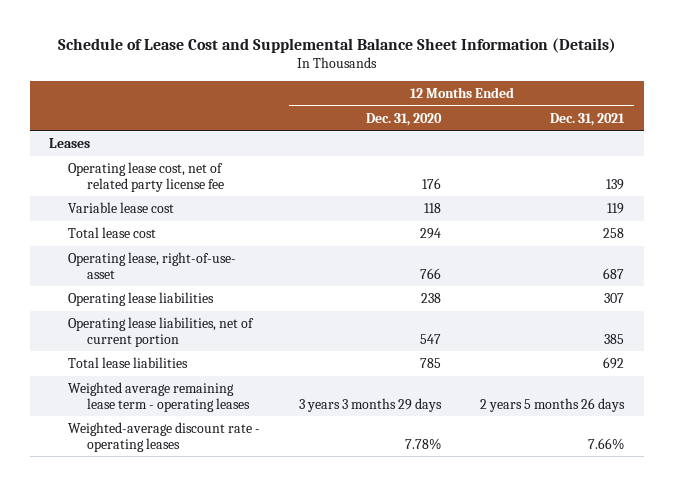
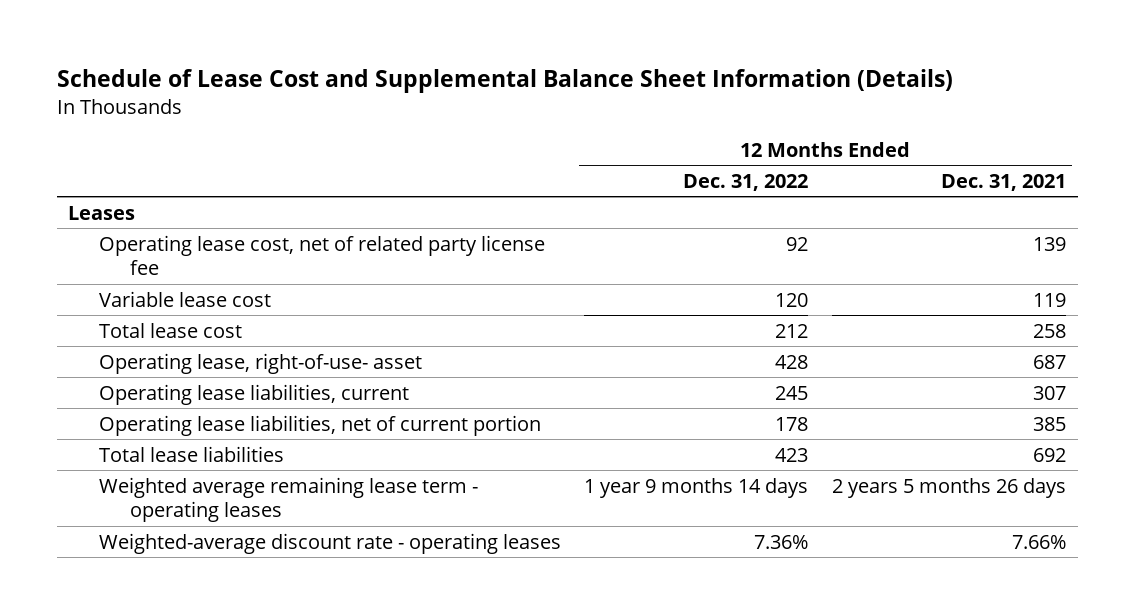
- | 12 Months Ended Dec. 31, 2020 | 12 Months Ended Dec. 31, 2021
+ | 12 Months Ended Dec. 31, 2022 | 12 Months Ended Dec. 31, 2021
- Operating lease liabilities | 238 | 307
+ Operating lease liabilities, current | 245 | 307

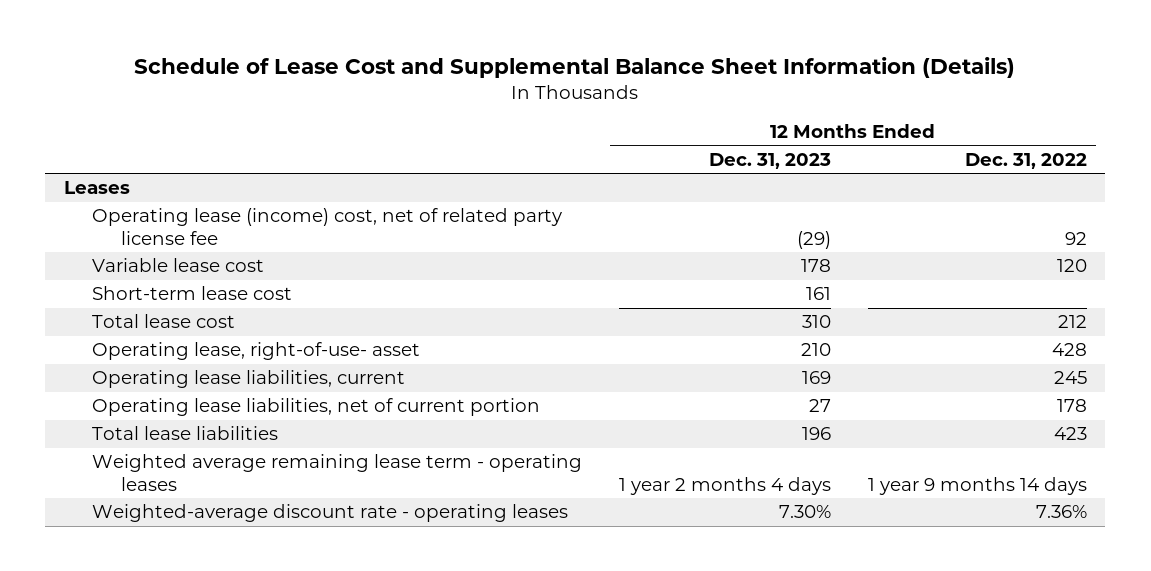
- | 12 Months Ended Dec. 31, 2022 | 12 Months Ended Dec. 31, 2021
+ | 12 Months Ended Dec. 31, 2023 | 12 Months Ended Dec. 31, 2022
- Operating lease cost, net of related party license fee | 92 | 139
+ Operating lease (income) cost, net of related party license fee | (29) | 92
+ Short-term lease cost | 161 |

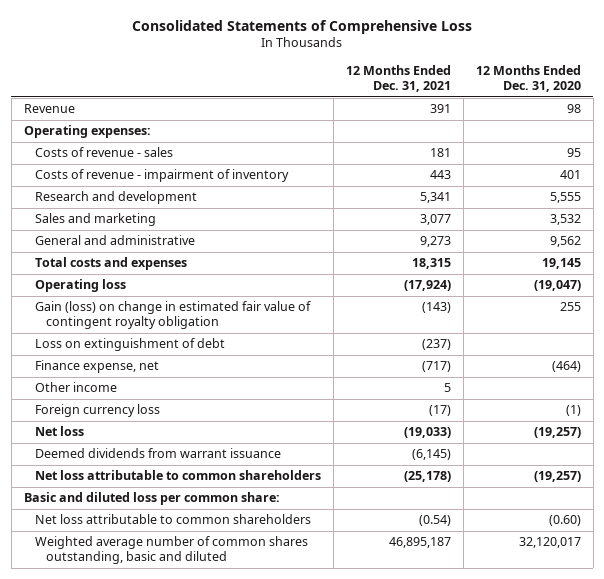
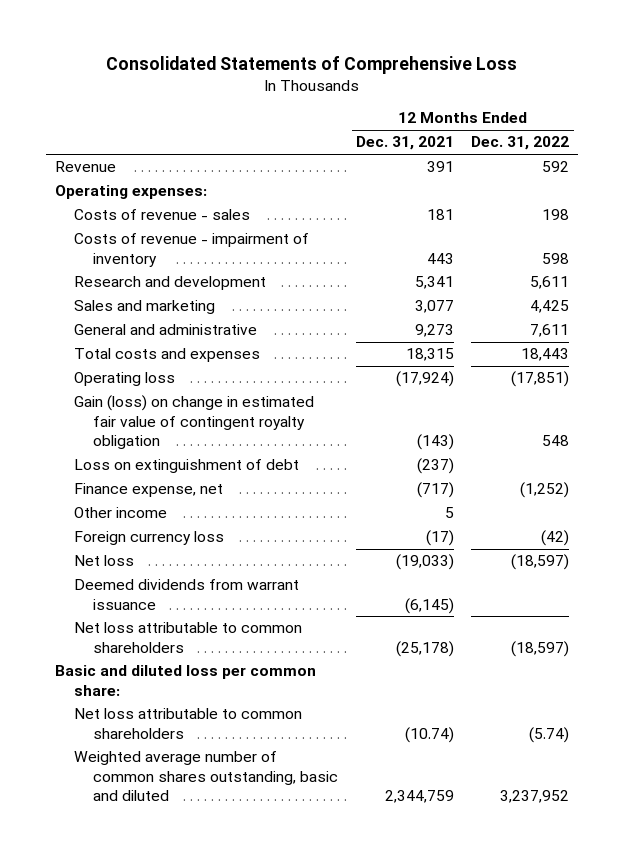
- | 12 Months Ended Dec. 31, 2021 | 12 Months Ended Dec. 31, 2020
+ | 12 Months Ended Dec. 31, 2021 | 12 Months Ended Dec. 31, 2022
- Net loss attributable to common shareholders | (0.54) | (0.60)
- Weighted average number of common shares outstanding, basic and diluted | 46,895,187 | 32,120,017
+ Net loss attributable to common shareholders | (10.74) | (5.74)
+ Weighted average number of common shares outstanding, basic and diluted | 2,344,759 | 3,237,952

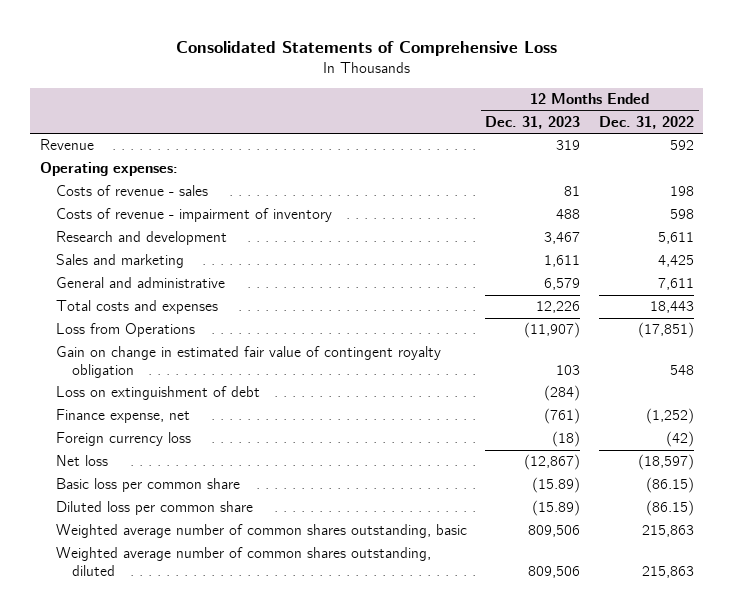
- | 12 Months Ended Dec. 31, 2021 | 12 Months Ended Dec. 31, 2022
+ | 12 Months Ended Dec. 31, 2023 | 12 Months Ended Dec. 31, 2022
- Operating loss | (17,924) | (17,851)
- Gain (loss) on change in estimated fair value of contingent royalty obligation | (143) | 548
+ Loss from Operations | (11,907) | (17,851)
+ Gain on change in estimated fair value of contingent royalty obligation | 103 | 548
- Other income | 5 |
- Deemed dividends from warrant issuance | (6,145) |
- Net loss attributable to common shareholders | (25,178) | (18,597)
- Basic and diluted loss per common share:
- Net loss attributable to common shareholders | (10.74) | (5.74)
- Weighted average number of common shares outstanding, basic and diluted | 2,344,759 | 3,237,952
+ Basic loss per common share | (15.89) | (86.15)
+ Diluted loss per common share | (15.89) | (86.15)
+ Weighted average number of common shares outstanding, basic | 809,506 | 215,863
+ Weighted average number of common shares outstanding, diluted | 809,506 | 215,863

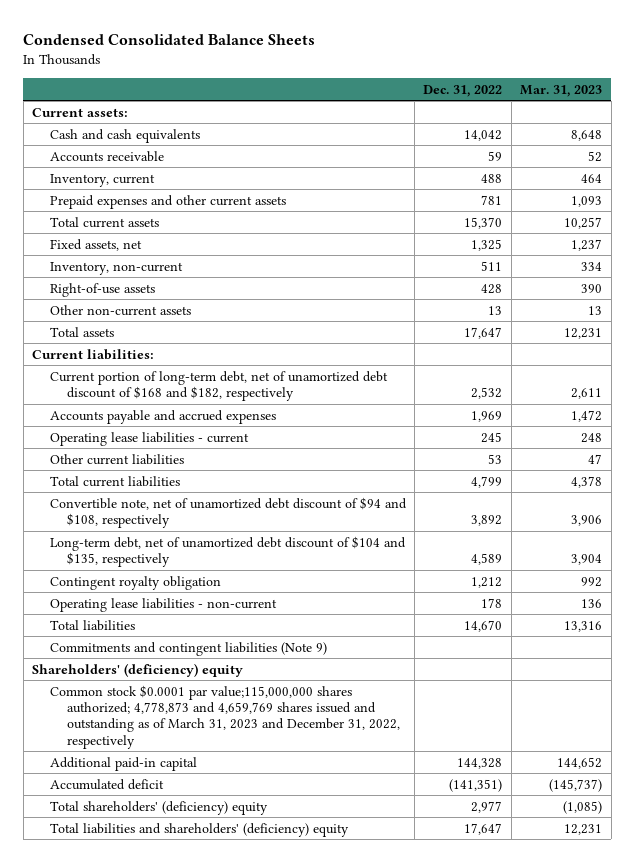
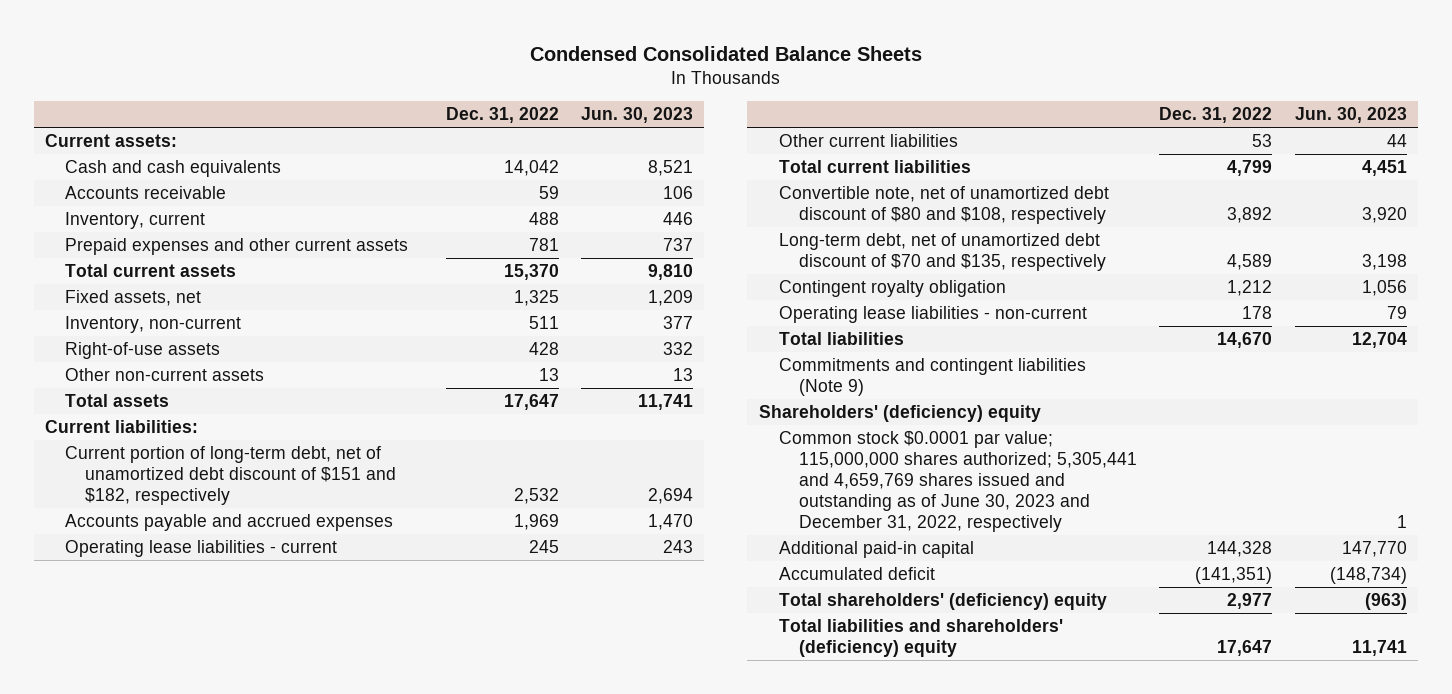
- | Dec. 31, 2022 | Mar. 31, 2023
+ | Dec. 31, 2022 | Jun. 30, 2023
- Current portion of long-term debt, net of unamortized debt discount of $168 and $182, respectively | 2,532 | 2,611
+ Current portion of long-term debt, net of unamortized debt discount of $151 and $182, respectively | 2,532 | 2,694
- Convertible note, net of unamortized debt discount of $94 and $108, respectively | 3,892 | 3,906
- Long-term debt, net of unamortized debt discount of $104 and $135, respectively | 4,589 | 3,904
+ Convertible note, net of unamortized debt discount of $80 and $108, respectively | 3,892 | 3,920
+ Long-term debt, net of unamortized debt discount of $70 and $135, respectively | 4,589 | 3,198
- Common stock $0.0001 par value;115,000,000 shares authorized; 4,778,873 and 4,659,769 shares issued and outstanding as of March 31, 2023 and December 31, 2022, respectively
+ Common stock $0.0001 par value; 115,000,000 shares authorized; 5,305,441 and 4,659,769 shares issued and outstanding as of June 30, 2023 and December 31, 2022, respectively | | 1

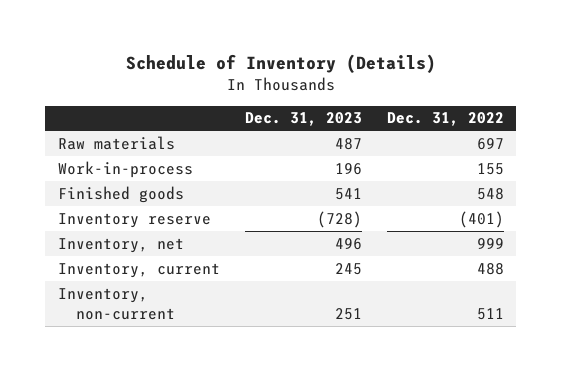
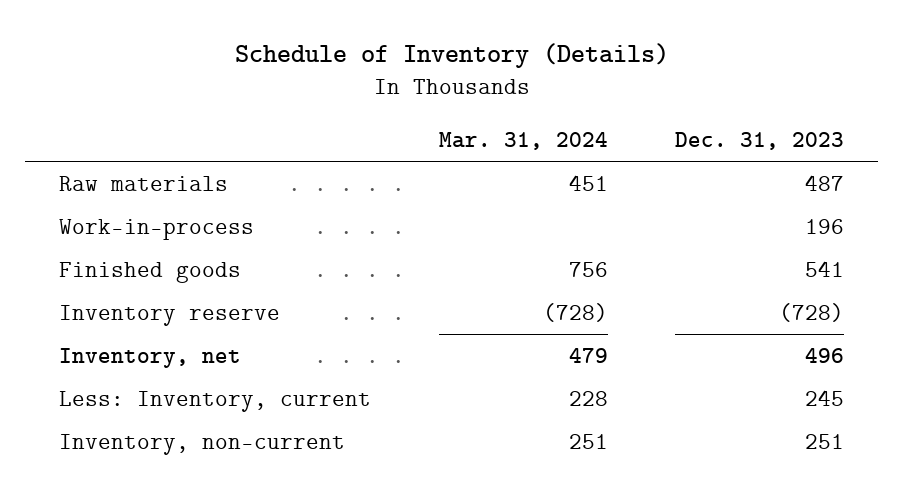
- | Dec. 31, 2023 | Dec. 31, 2022
+ | Mar. 31, 2024 | Dec. 31, 2023
- Inventory, current | 245 | 488
+ Less: Inventory, current | 228 | 245

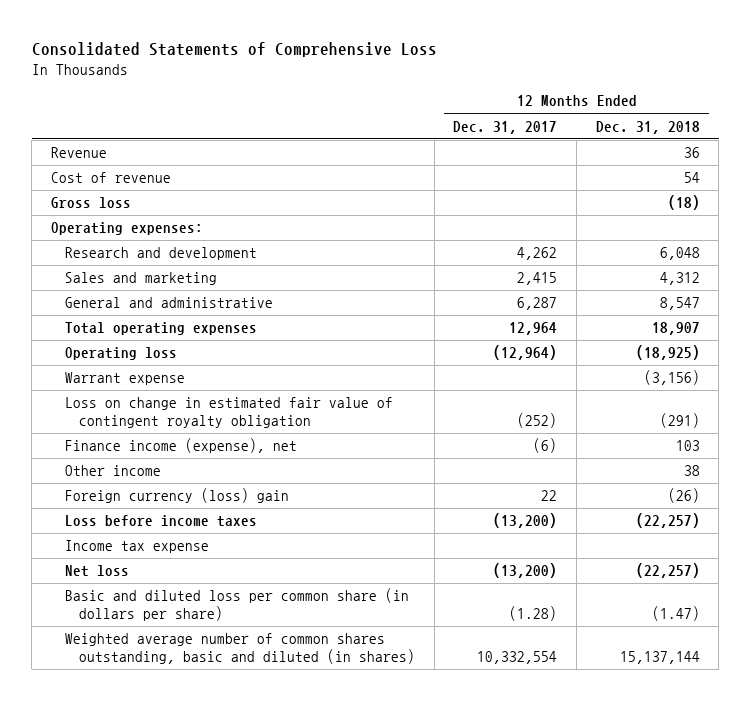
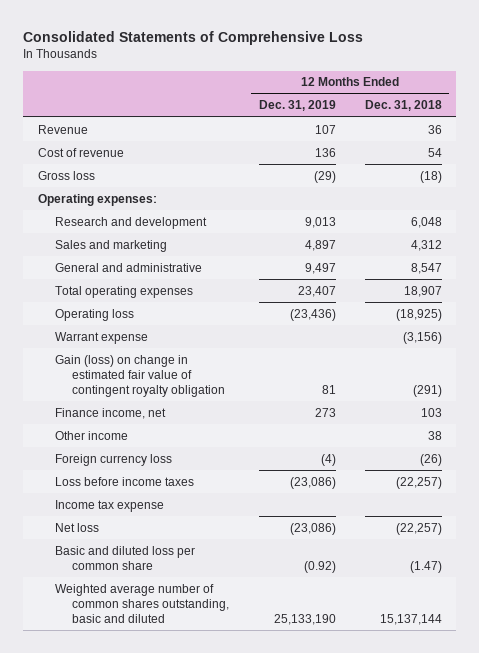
- | 12 Months Ended Dec. 31, 2017 | 12 Months Ended Dec. 31, 2018
+ | 12 Months Ended Dec. 31, 2019 | 12 Months Ended Dec. 31, 2018
- Loss on change in estimated fair value of contingent royalty obligation | (252) | (291)
- Finance income (expense), net | (6) | 103
+ Gain (loss) on change in estimated fair value of contingent royalty obligation | 81 | (291)
+ Finance income, net | 273 | 103
- Foreign currency (loss) gain | 22 | (26)
+ Foreign currency loss | (4) | (26)
- Basic and diluted loss per common share (in dollars per share) | (1.28) | (1.47)
- Weighted average number of common shares outstanding, basic and diluted (in shares) | 10,332,554 | 15,137,144
+ Basic and diluted loss per common share | (0.92) | (1.47)
+ Weighted average number of common shares outstanding, basic and diluted | 25,133,190 | 15,137,144

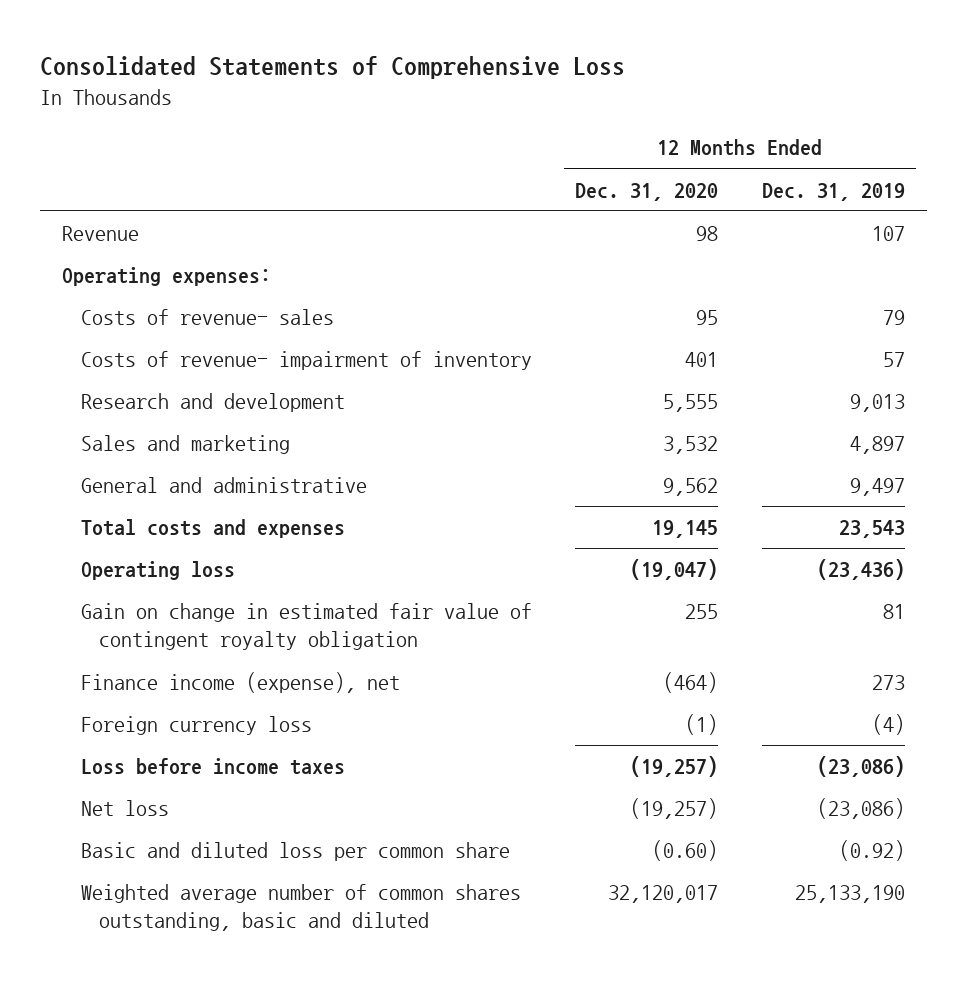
- | 12 Months Ended Dec. 31, 2019 | 12 Months Ended Dec. 31, 2018
+ | 12 Months Ended Dec. 31, 2020 | 12 Months Ended Dec. 31, 2019
- Cost of revenue | 136 | 54
- Gross loss | (29) | (18)
+ Costs of revenue- sales | 95 | 79
+ Costs of revenue- impairment of inventory | 401 | 57
- Total operating expenses | 23,407 | 18,907
+ Total costs and expenses | 19,145 | 23,543
- Warrant expense | | (3,156)
- Gain (loss) on change in estimated fair value of contingent royalty obligation | 81 | (291)
- Finance income, net | 273 | 103
- Other income | | 38
+ Gain on change in estimated fair value of contingent royalty obligation | 255 | 81
+ Finance income (expense), net | (464) | 273
- Income tax expense

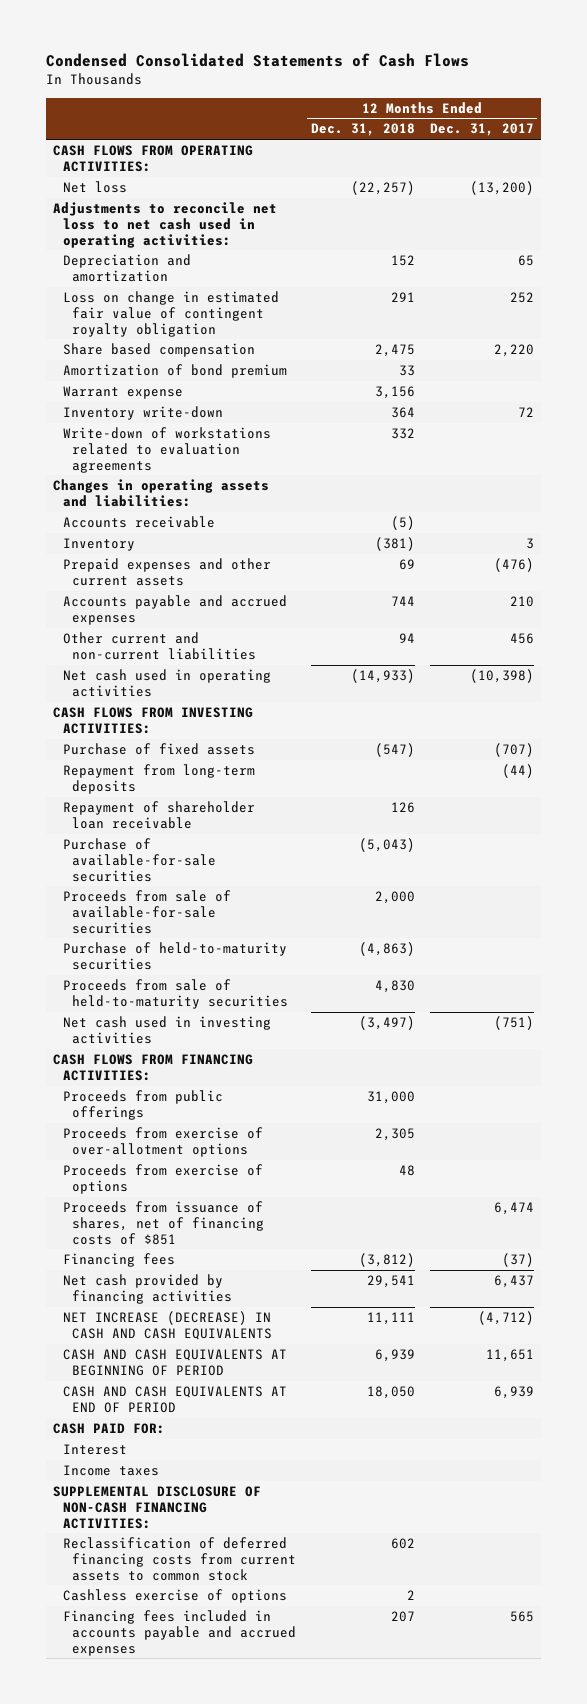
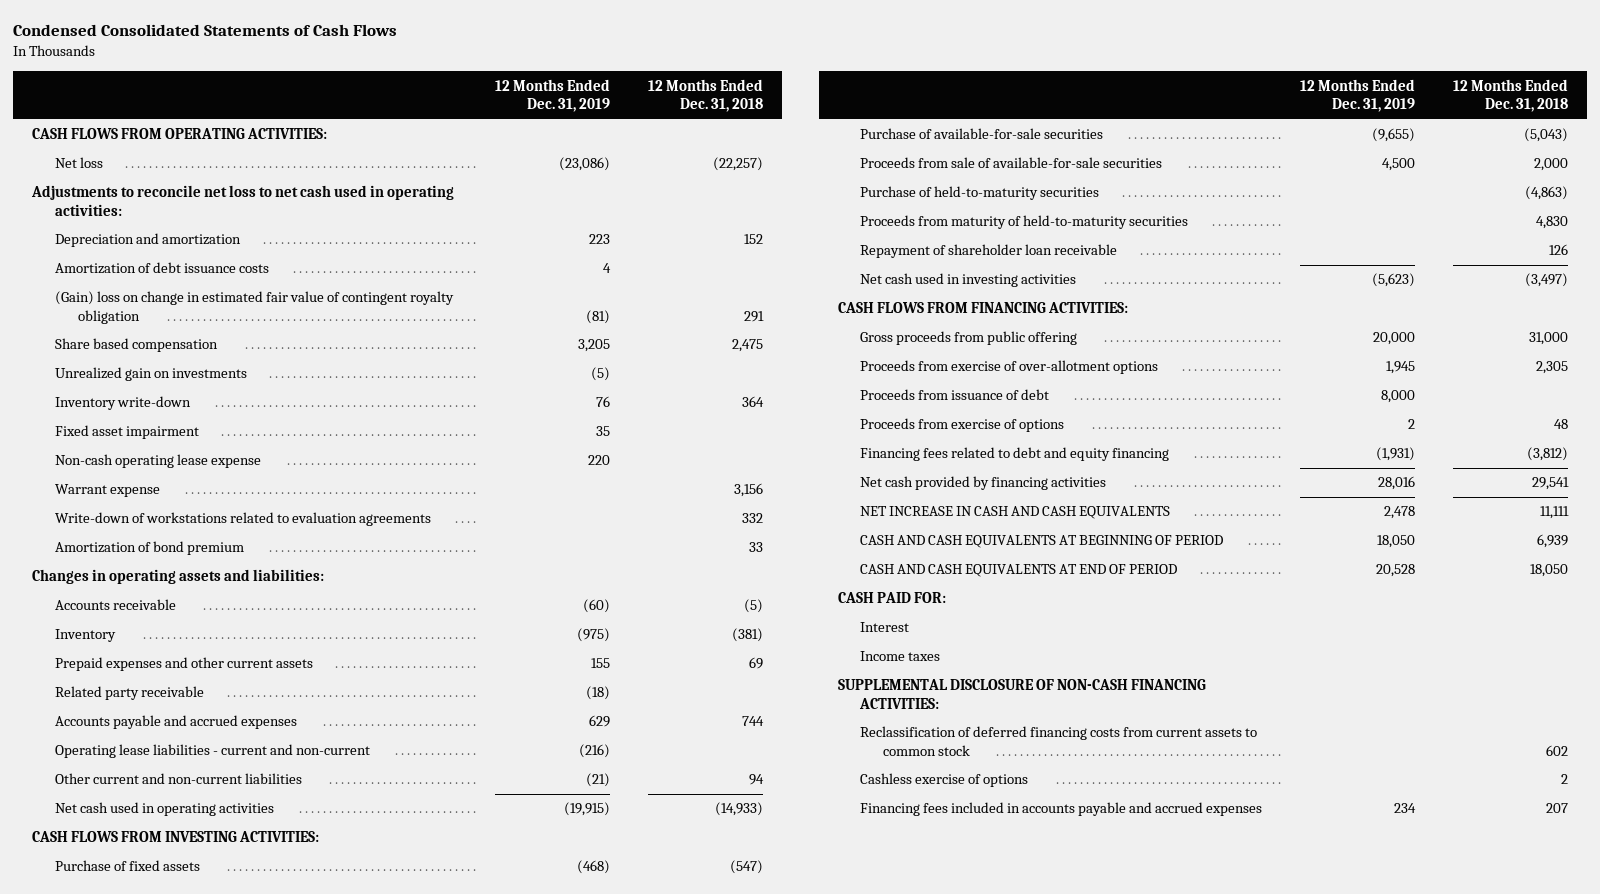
- | 12 Months Ended Dec. 31, 2018 | 12 Months Ended Dec. 31, 2017
+ | 12 Months Ended Dec. 31, 2019 | 12 Months Ended Dec. 31, 2018
- Loss on change in estimated fair value of contingent royalty obligation | 291 | 252
+ Amortization of debt issuance costs | 4 |
+ (Gain) loss on change in estimated fair value of contingent royalty obligation | (81) | 291
+ Unrealized gain on investments | (5) |
+ Fixed asset impairment | 35 |
+ Non-cash operating lease expense | 220 |
moved down: Warrant expense | | 3,156
moved down: Amortization of bond premium | | 33
+ Related party receivable | (18) |
+ Operating lease liabilities - current and non-current | (216) |
- Repayment from long-term deposits | | (44)
- Proceeds from sale of held-to-maturity securities | 4,830 |
+ Proceeds from maturity of held-to-maturity securities | | 4,830
moved down: Repayment of shareholder loan receivable | | 126
- Proceeds from public offerings | 31,000 |
+ Gross proceeds from public offering | 20,000 | 31,000
+ Proceeds from issuance of debt | 8,000 |
- Proceeds from issuance of shares, net of financing costs of $851 | | 6,474
- Financing fees | (3,812) | (37)
+ Financing fees related to debt and equity financing | (1,931) | (3,812)
- NET INCREASE (DECREASE) IN CASH AND CASH EQUIVALENTS | 11,111 | (4,712)
+ NET INCREASE IN CASH AND CASH EQUIVALENTS | 2,478 | 11,111

